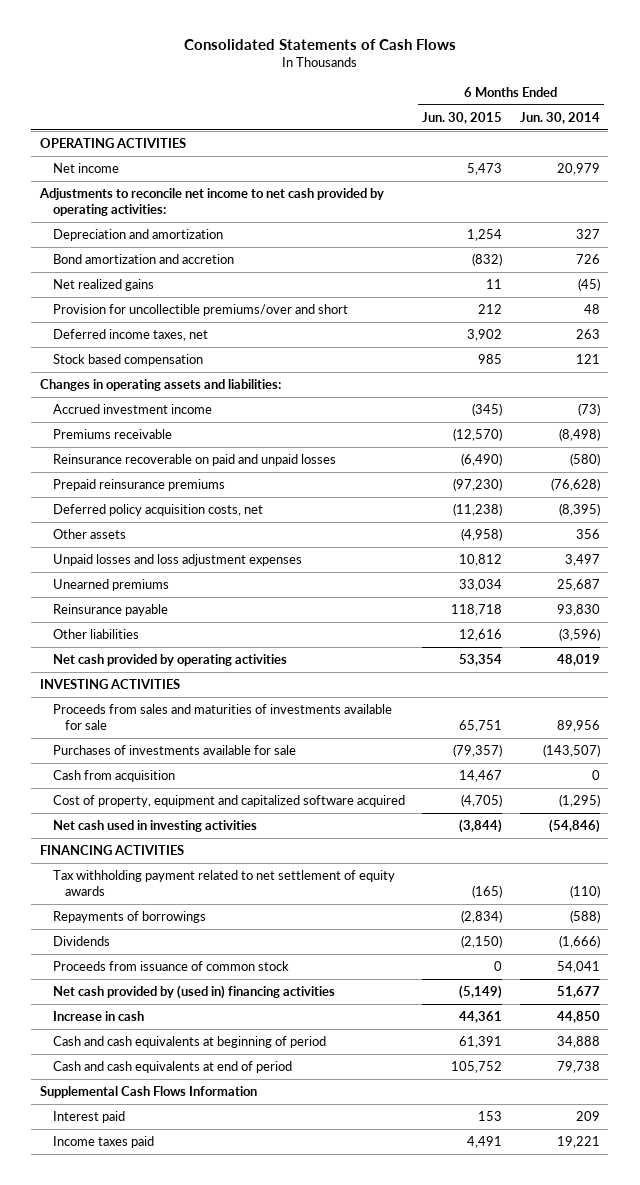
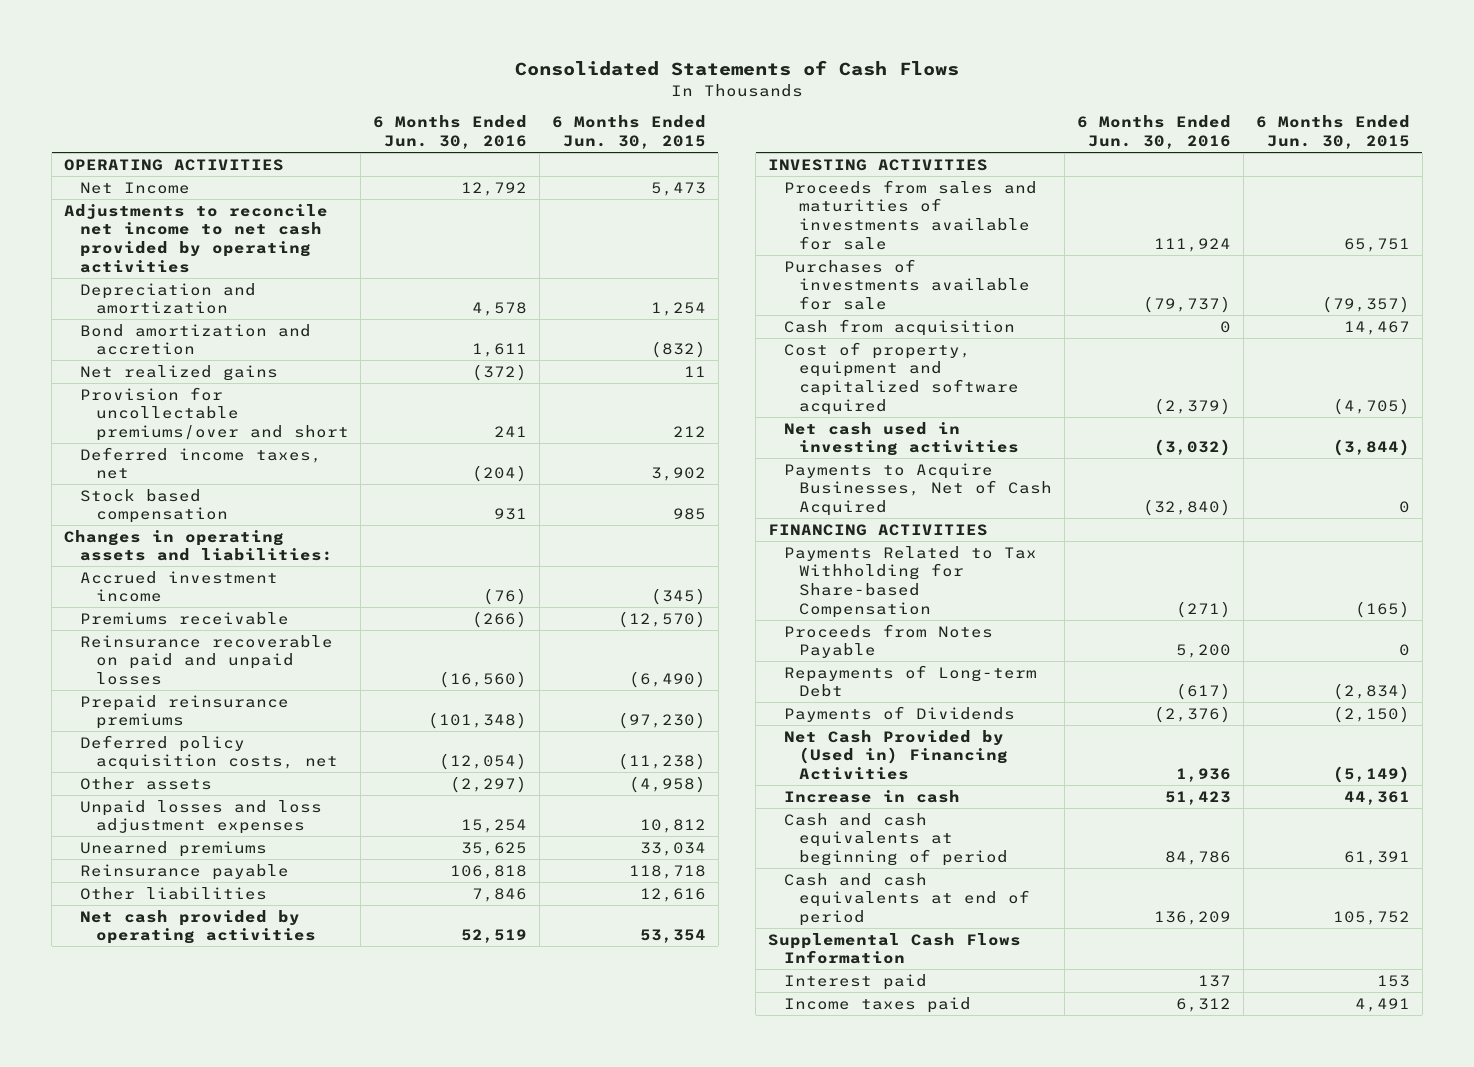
- | 6 Months Ended Jun. 30, 2015 | 6 Months Ended Jun. 30, 2014
+ | 6 Months Ended Jun. 30, 2016 | 6 Months Ended Jun. 30, 2015
- Net income | 5,473 | 20,979
- Adjustments to reconcile net income to net cash provided by operating activities:
+ Net Income | 12,792 | 5,473
+ Adjustments to reconcile net income to net cash provided by operating activities
- Provision for uncollectible premiums/over and short | 212 | 48
+ Provision for uncollectable premiums/over and short | 241 | 212
+ Payments to Acquire Businesses, Net of Cash Acquired | (32,840) | 0
- Tax withholding payment related to net settlement of equity awards | (165) | (110)
- Repayments of borrowings | (2,834) | (588)
- Dividends | (2,150) | (1,666)
- Proceeds from issuance of common stock | 0 | 54,041
- Net cash provided by (used in) financing activities | (5,149) | 51,677
+ Payments Related to Tax Withholding for Share-based Compensation | (271) | (165)
+ Proceeds from Notes Payable | 5,200 | 0
+ Repayments of Long-term Debt | (617) | (2,834)
+ Payments of Dividends | (2,376) | (2,150)
+ Net Cash Provided by (Used in) Financing Activities | 1,936 | (5,149)

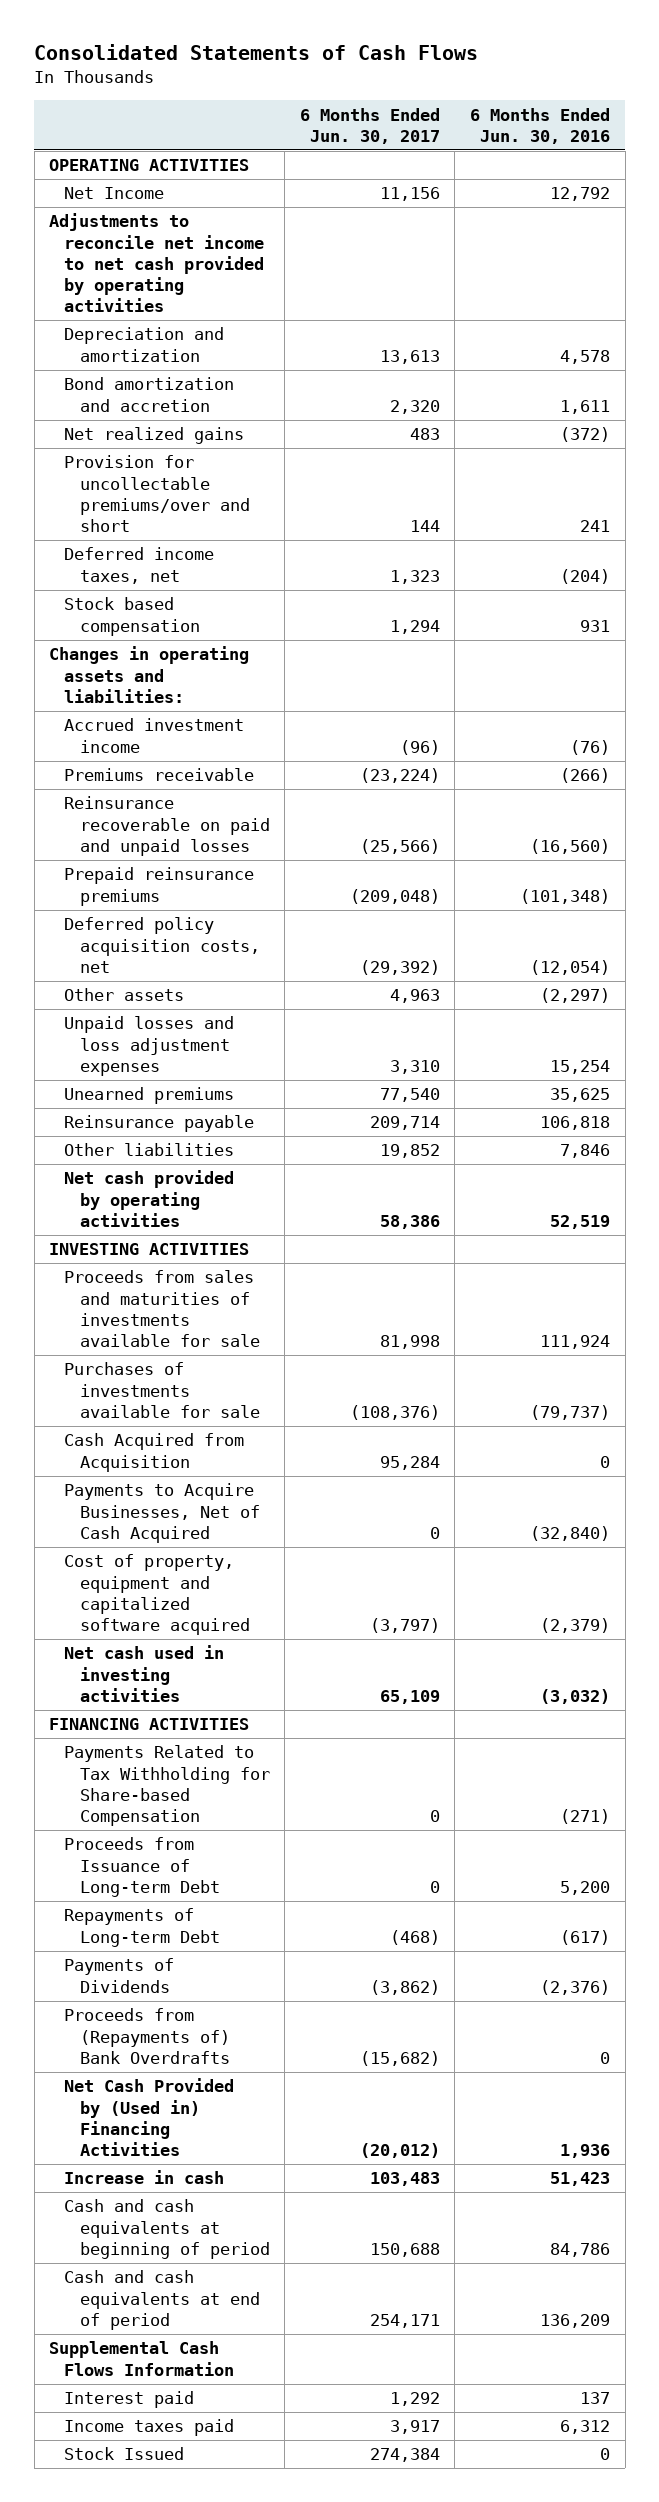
- | 6 Months Ended Jun. 30, 2016 | 6 Months Ended Jun. 30, 2015
+ | 6 Months Ended Jun. 30, 2017 | 6 Months Ended Jun. 30, 2016
- Cash from acquisition | 0 | 14,467
+ Cash Acquired from Acquisition | 95,284 | 0
moved up: Payments to Acquire Businesses, Net of Cash Acquired | 0 | (32,840)
- Proceeds from Notes Payable | 5,200 | 0
+ Proceeds from Issuance of Long-term Debt | 0 | 5,200
+ Proceeds from (Repayments of) Bank Overdrafts | (15,682) | 0
+ Stock Issued | 274,384 | 0

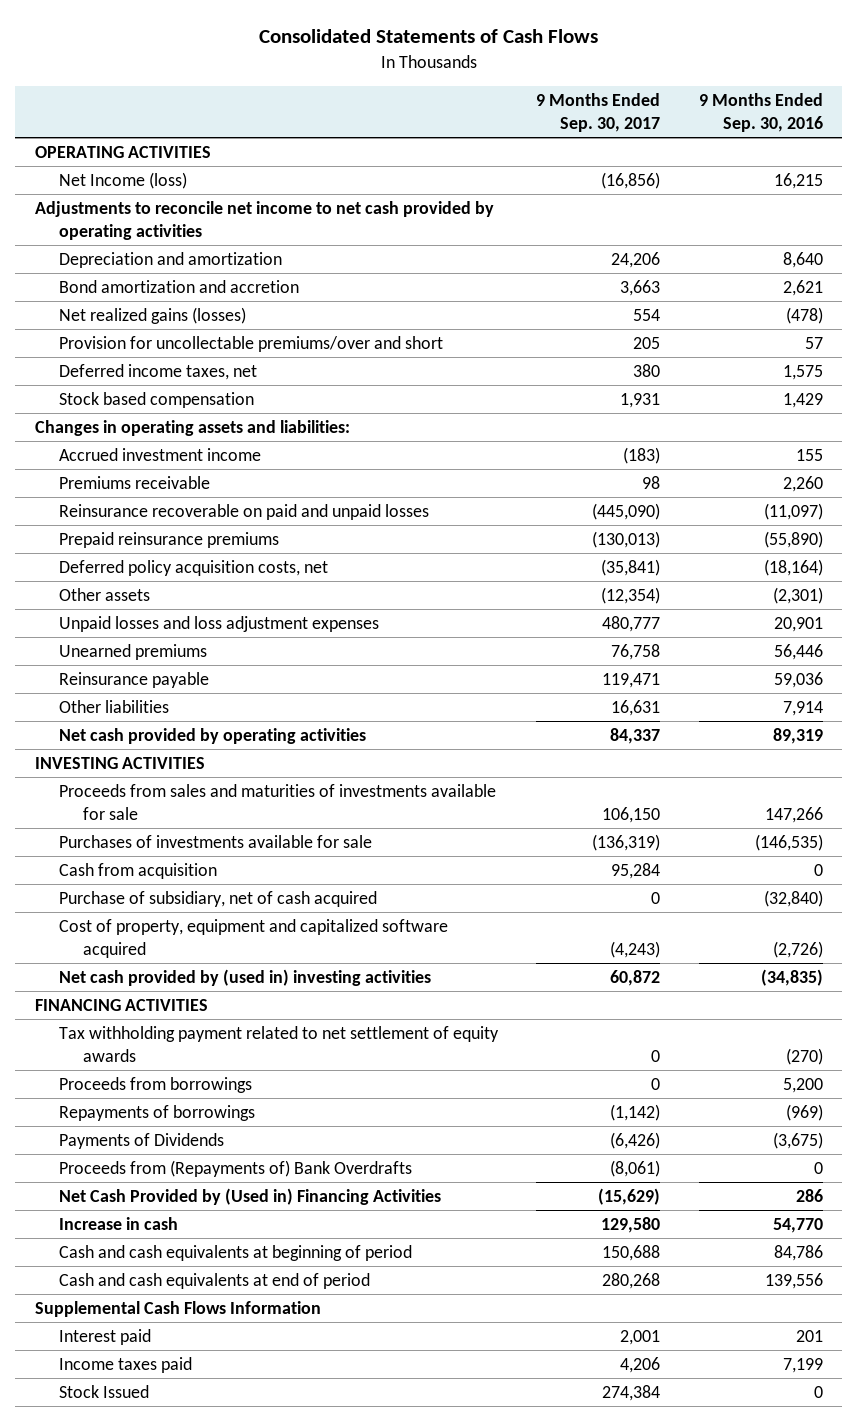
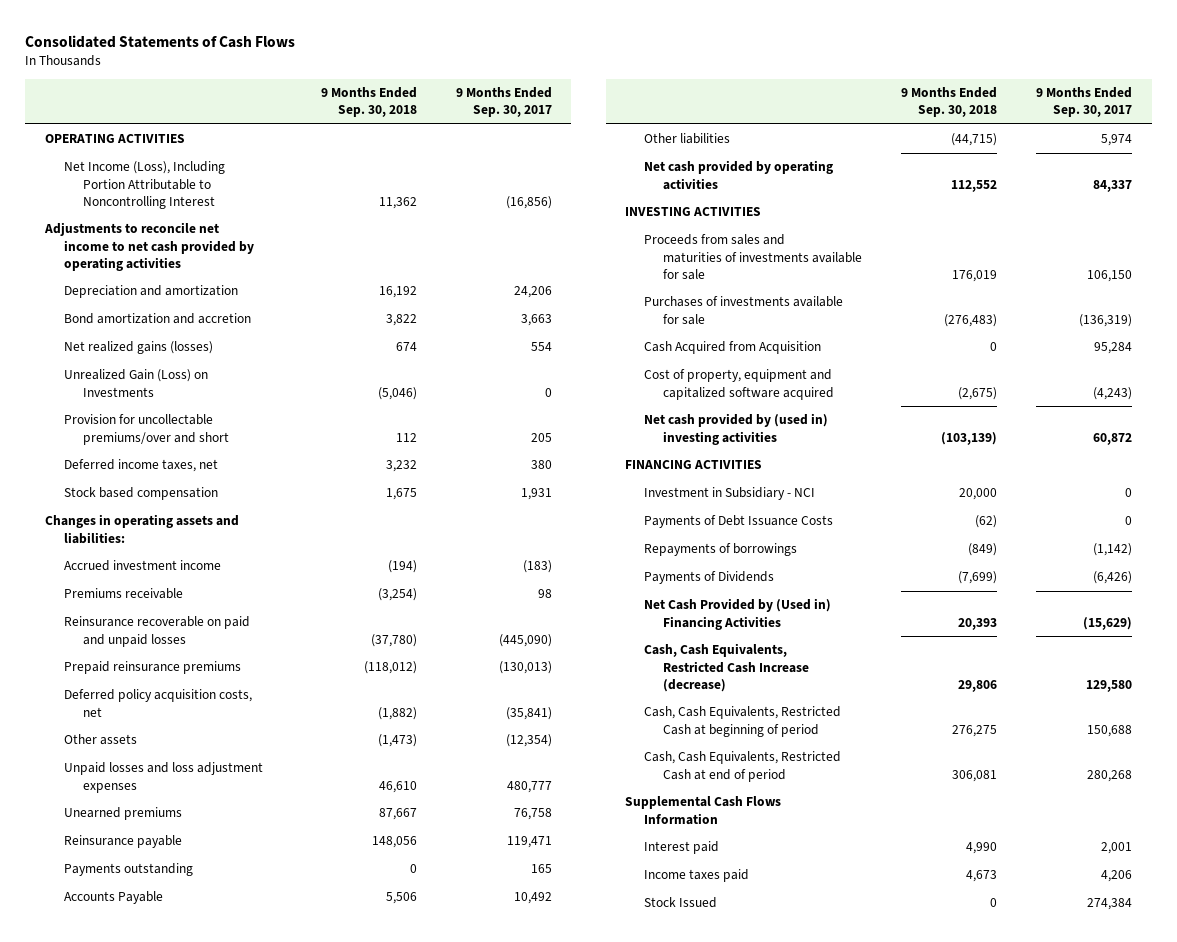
- | 9 Months Ended Sep. 30, 2017 | 9 Months Ended Sep. 30, 2016
+ | 9 Months Ended Sep. 30, 2018 | 9 Months Ended Sep. 30, 2017
- Net Income (loss) | (16,856) | 16,215
+ Net Income (Loss), Including Portion Attributable to Noncontrolling Interest | 11,362 | (16,856)
+ Unrealized Gain (Loss) on Investments | (5,046) | 0
- Other liabilities | 16,631 | 7,914
+ Payments outstanding | 0 | 165
+ Accounts Payable | 5,506 | 10,492
+ Other liabilities | (44,715) | 5,974
- Cash from acquisition | 95,284 | 0
- Purchase of subsidiary, net of cash acquired | 0 | (32,840)
+ Cash Acquired from Acquisition | 0 | 95,284
- Tax withholding payment related to net settlement of equity awards | 0 | (270)
- Proceeds from borrowings | 0 | 5,200
+ Investment in Subsidiary - NCI | 20,000 | 0
+ Payments of Debt Issuance Costs | (62) | 0
- Proceeds from (Repayments of) Bank Overdrafts | (8,061) | 0
- Increase in cash | 129,580 | 54,770
- Cash and cash equivalents at beginning of period | 150,688 | 84,786
- Cash and cash equivalents at end of period | 280,268 | 139,556
+ Cash, Cash Equivalents, Restricted Cash Increase (decrease) | 29,806 | 129,580
+ Cash, Cash Equivalents, Restricted Cash at beginning of period | 276,275 | 150,688
+ Cash, Cash Equivalents, Restricted Cash at end of period | 306,081 | 280,268

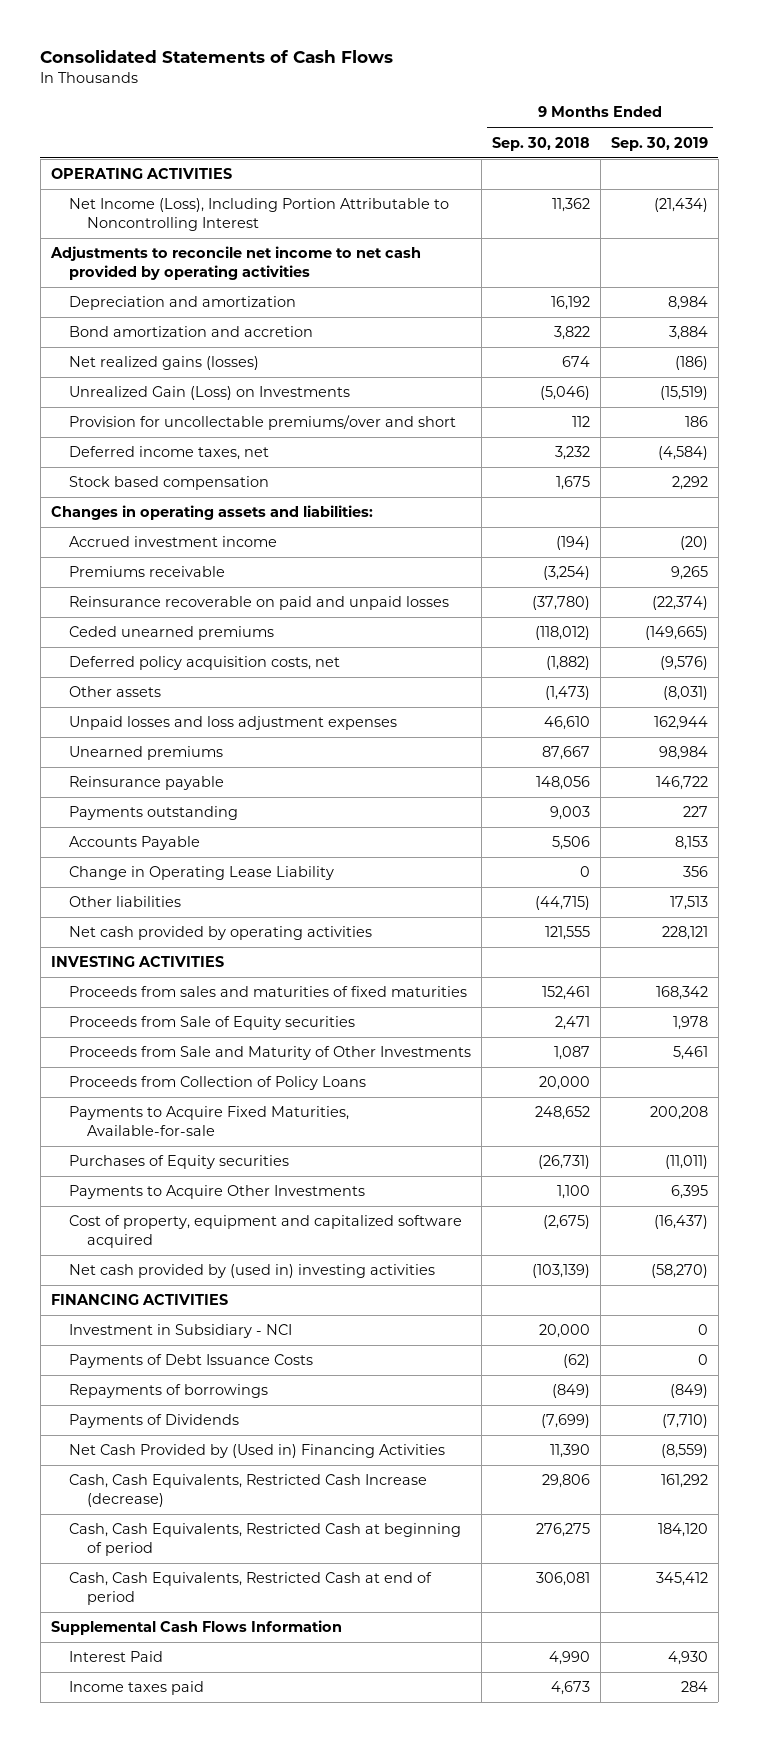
- | 9 Months Ended Sep. 30, 2018 | 9 Months Ended Sep. 30, 2017
+ | 9 Months Ended Sep. 30, 2018 | 9 Months Ended Sep. 30, 2019
- Prepaid reinsurance premiums | (118,012) | (130,013)
+ Ceded unearned premiums | (118,012) | (149,665)
- Payments outstanding | 0 | 165
+ Payments outstanding | 9,003 | 227
+ Change in Operating Lease Liability | 0 | 356
- Net cash provided by operating activities | 112,552 | 84,337
+ Net cash provided by operating activities | 121,555 | 228,121
- Proceeds from sales and maturities of investments available for sale | 176,019 | 106,150
- Purchases of investments available for sale | (276,483) | (136,319)
- Cash Acquired from Acquisition | 0 | 95,284
+ Proceeds from sales and maturities of fixed maturities | 152,461 | 168,342
+ Proceeds from Sale of Equity securities | 2,471 | 1,978
+ Proceeds from Sale and Maturity of Other Investments | 1,087 | 5,461
+ Proceeds from Collection of Policy Loans | 20,000 |
+ Payments to Acquire Fixed Maturities, Available-for-sale | 248,652 | 200,208
+ Purchases of Equity securities | (26,731) | (11,011)
+ Payments to Acquire Other Investments | 1,100 | 6,395
- Net Cash Provided by (Used in) Financing Activities | 20,393 | (15,629)
+ Net Cash Provided by (Used in) Financing Activities | 11,390 | (8,559)
- Interest paid | 4,990 | 2,001
+ Interest Paid | 4,990 | 4,930
- Stock Issued | 0 | 274,384

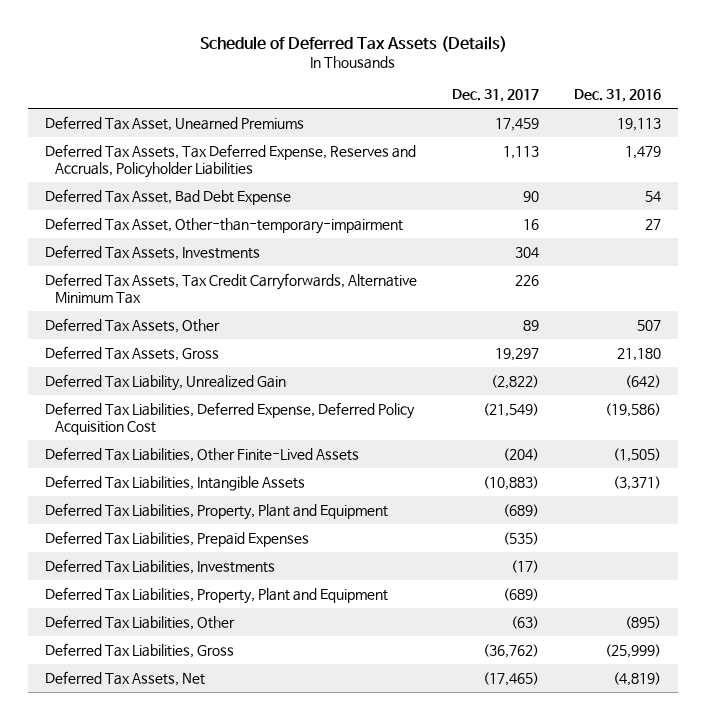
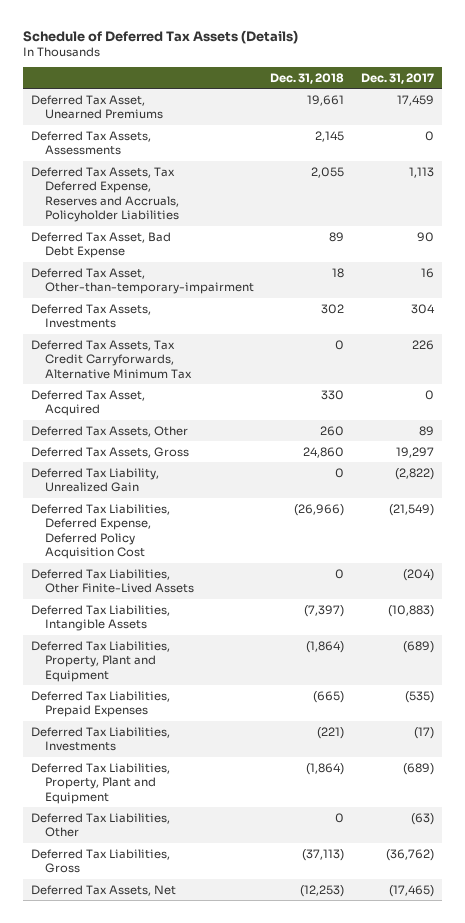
- | Dec. 31, 2017 | Dec. 31, 2016
+ | Dec. 31, 2018 | Dec. 31, 2017
+ Deferred Tax Assets, Assessments | 2,145 | 0
+ Deferred Tax Asset, Acquired | 330 | 0

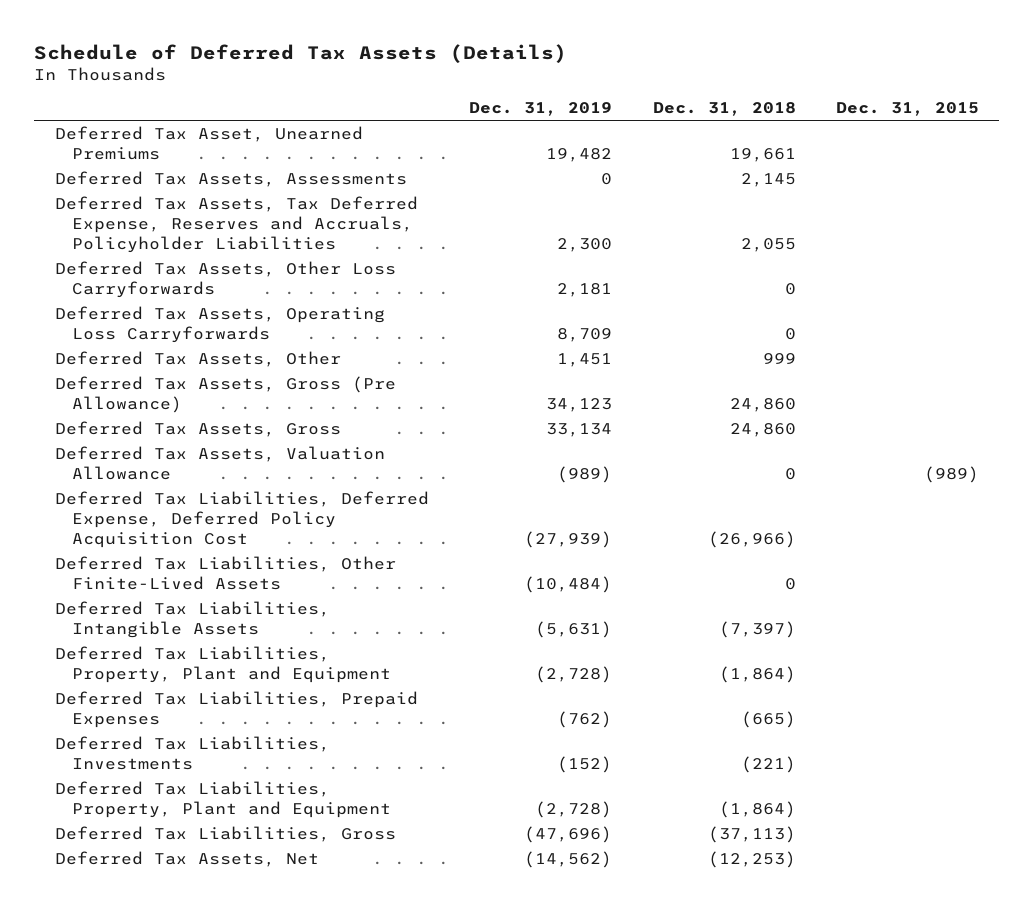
- | Dec. 31, 2018 | Dec. 31, 2017
+ | Dec. 31, 2019 | Dec. 31, 2018 | Dec. 31, 2015
- Deferred Tax Asset, Bad Debt Expense | 89 | 90
- Deferred Tax Asset, Other-than-temporary-impairment | 18 | 16
- Deferred Tax Assets, Investments | 302 | 304
- Deferred Tax Assets, Tax Credit Carryforwards, Alternative Minimum Tax | 0 | 226
- Deferred Tax Asset, Acquired | 330 | 0
- Deferred Tax Assets, Other | 260 | 89
+ Deferred Tax Assets, Other Loss Carryforwards | 2,181 | 0 |
+ Deferred Tax Assets, Operating Loss Carryforwards | 8,709 | 0 |
+ Deferred Tax Assets, Other | 1,451 | 999 |
+ Deferred Tax Assets, Gross (Pre Allowance) | 34,123 | 24,860 |
- Deferred Tax Liability, Unrealized Gain | 0 | (2,822)
+ Deferred Tax Assets, Valuation Allowance | (989) | 0 | (989)
- Deferred Tax Liabilities, Other | 0 | (63)

